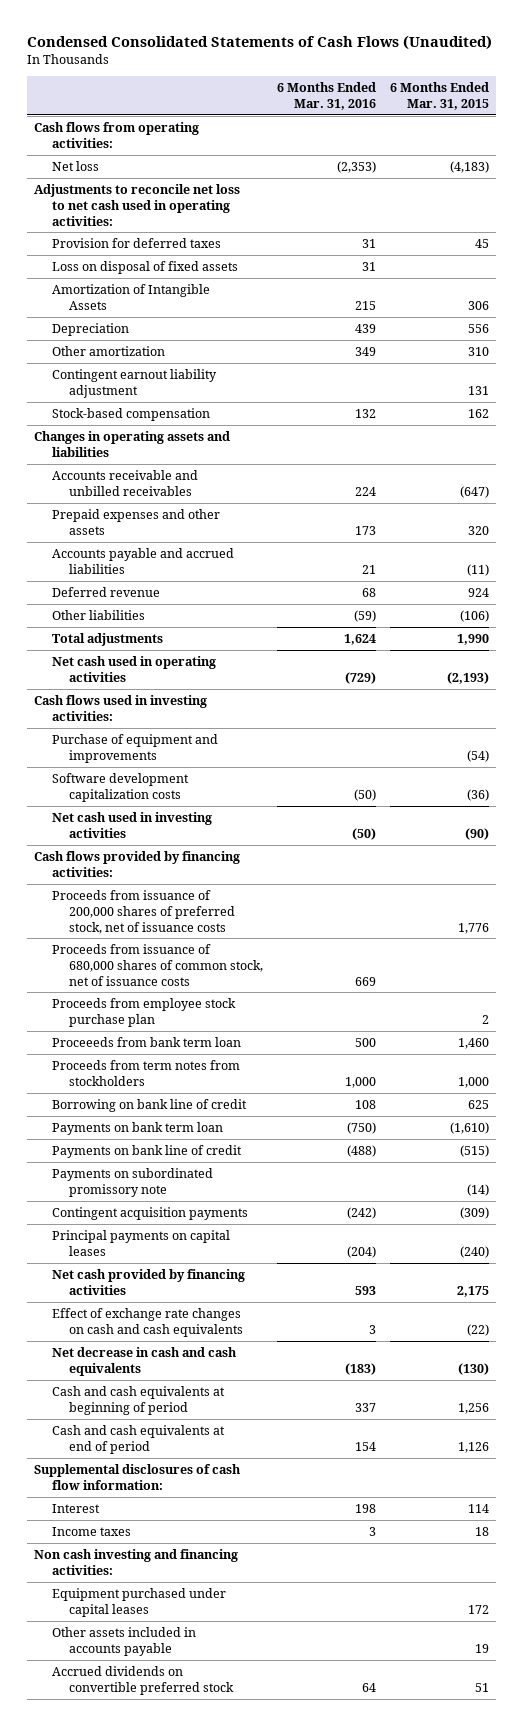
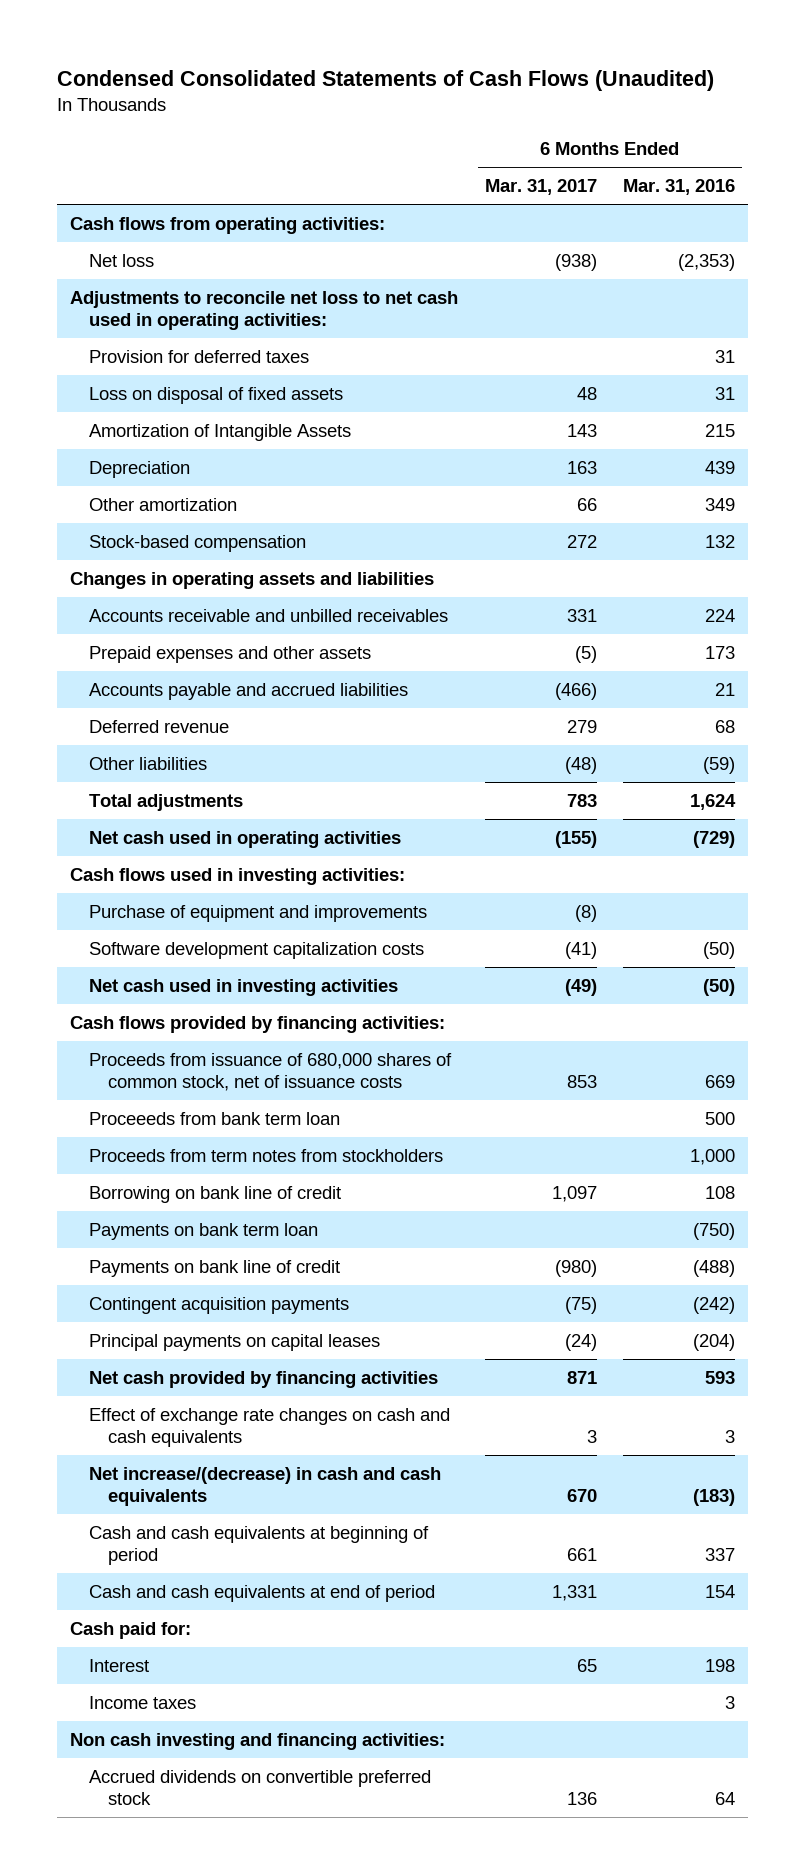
- | 6 Months Ended Mar. 31, 2016 | 6 Months Ended Mar. 31, 2015
+ | 6 Months Ended Mar. 31, 2017 | 6 Months Ended Mar. 31, 2016
- Contingent earnout liability adjustment | | 131
- Proceeds from issuance of 200,000 shares of preferred stock, net of issuance costs | | 1,776
- Proceeds from employee stock purchase plan | | 2
- Payments on subordinated promissory note | | (14)
- Net decrease in cash and cash equivalents | (183) | (130)
+ Net increase/(decrease) in cash and cash equivalents | 670 | (183)
- Supplemental disclosures of cash flow information:
+ Cash paid for:
- Equipment purchased under capital leases | | 172
- Other assets included in accounts payable | | 19

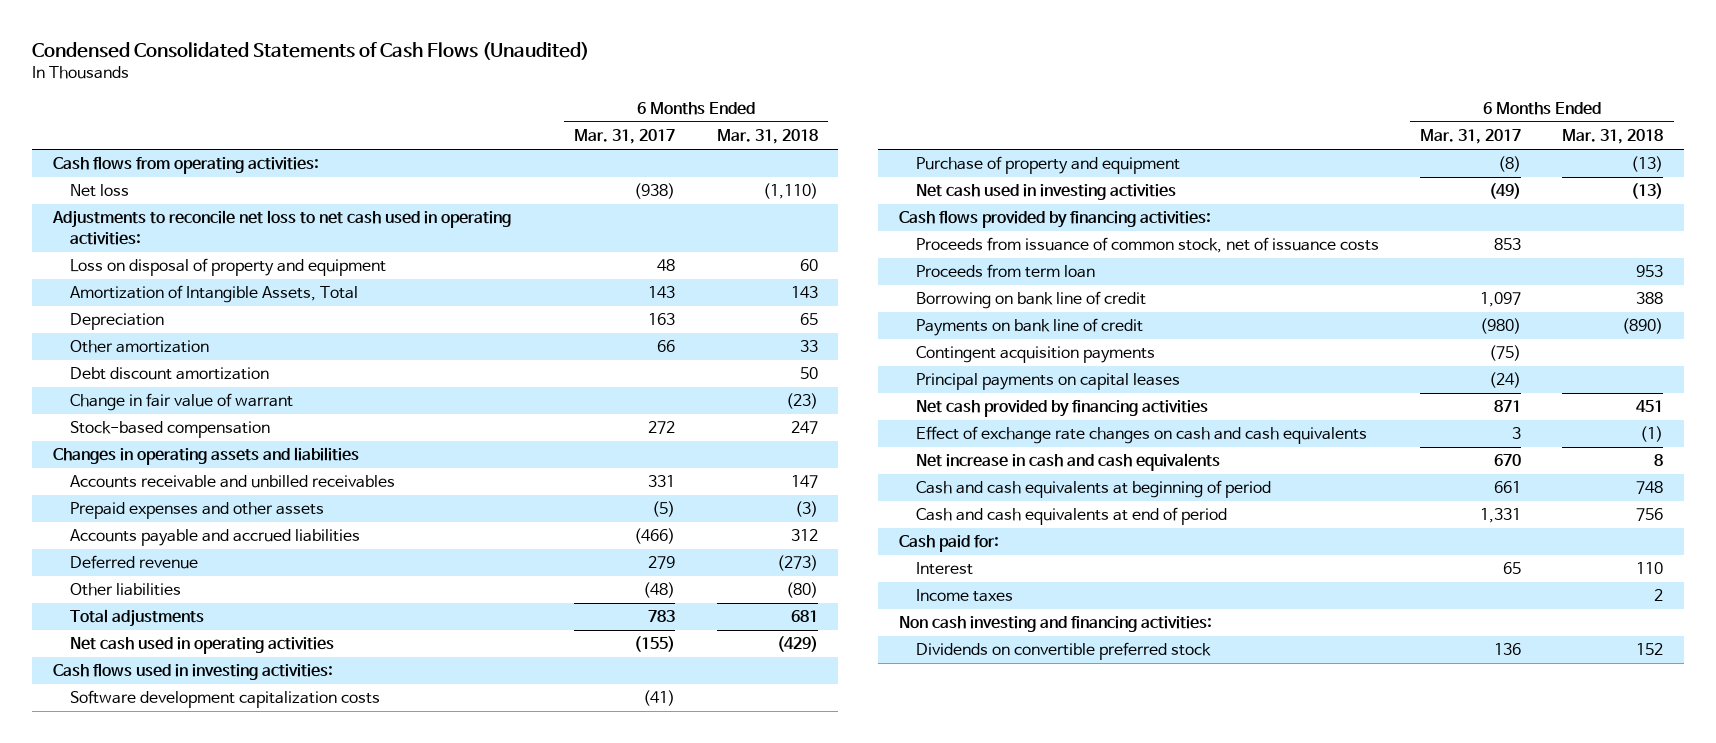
- | 6 Months Ended Mar. 31, 2017 | 6 Months Ended Mar. 31, 2016
+ | 6 Months Ended Mar. 31, 2017 | 6 Months Ended Mar. 31, 2018
- Provision for deferred taxes | | 31
- Loss on disposal of fixed assets | 48 | 31
- Amortization of Intangible Assets | 143 | 215
+ Loss on disposal of property and equipment | 48 | 60
+ Amortization of Intangible Assets, Total | 143 | 143
+ Debt discount amortization | | 50
+ Change in fair value of warrant | | (23)
- Purchase of equipment and improvements | (8) |
+ Purchase of property and equipment | (8) | (13)
- Proceeds from issuance of 680,000 shares of common stock, net of issuance costs | 853 | 669
- Proceeeds from bank term loan | | 500
- Proceeds from term notes from stockholders | | 1,000
+ Proceeds from issuance of common stock, net of issuance costs | 853 |
+ Proceeds from term loan | | 953
- Payments on bank term loan | | (750)
- Net increase/(decrease) in cash and cash equivalents | 670 | (183)
+ Net increase in cash and cash equivalents | 670 | 8
- Accrued dividends on convertible preferred stock | 136 | 64
+ Dividends on convertible preferred stock | 136 | 152

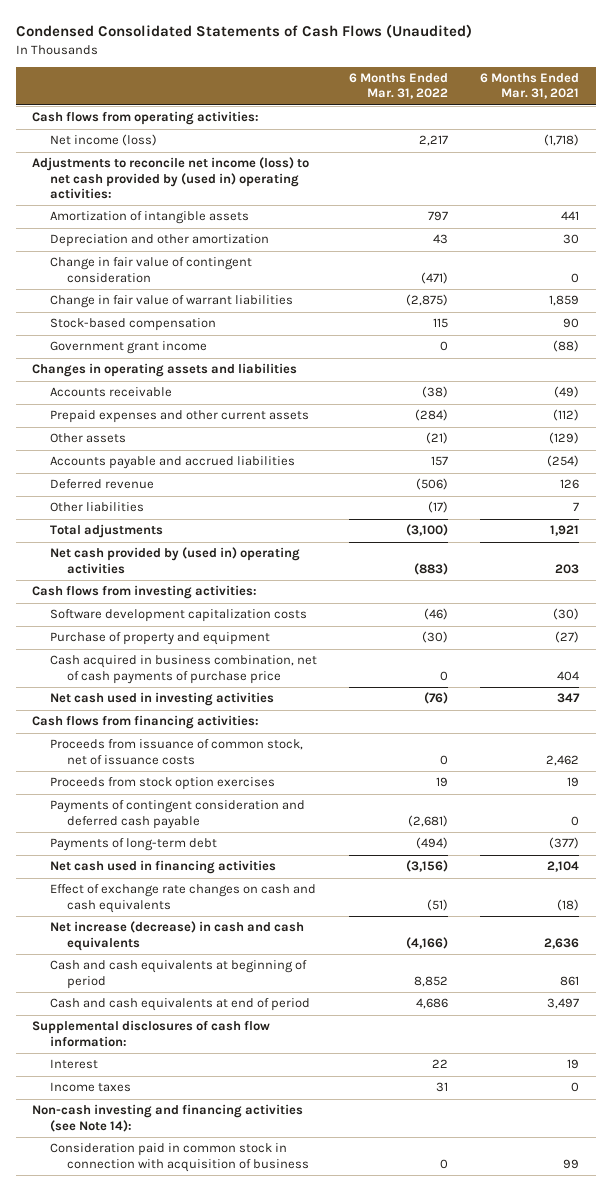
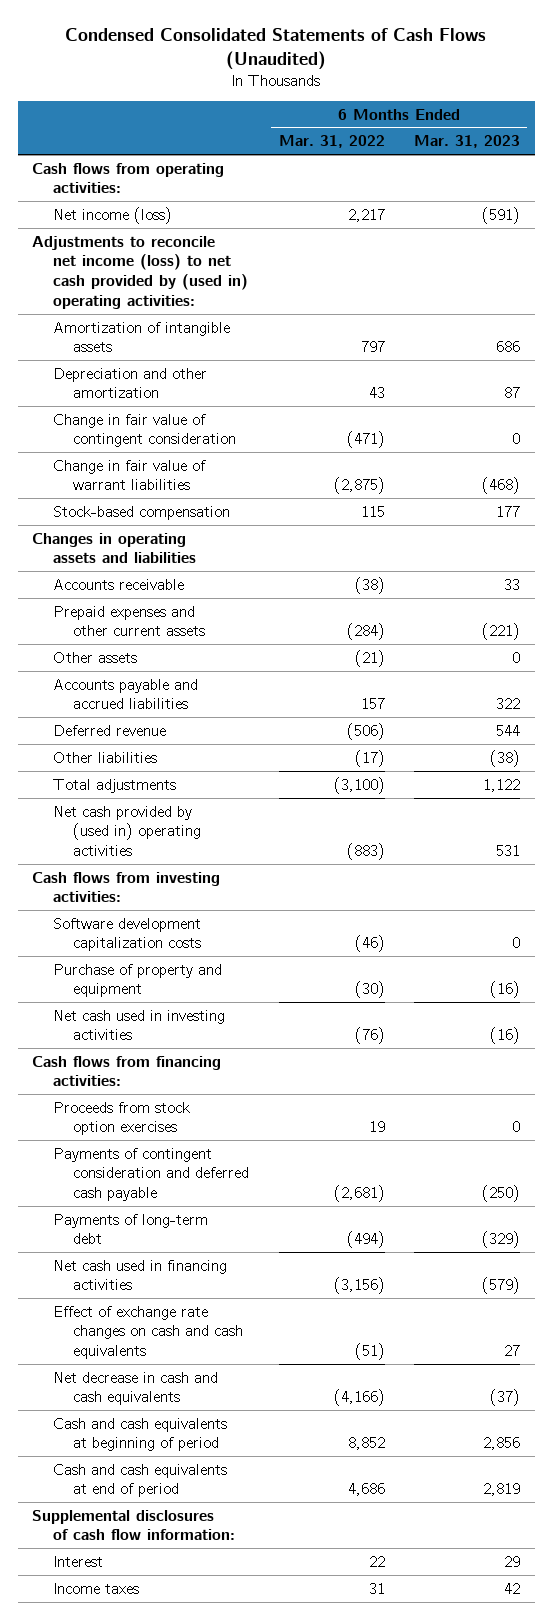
- | 6 Months Ended Mar. 31, 2022 | 6 Months Ended Mar. 31, 2021
+ | 6 Months Ended Mar. 31, 2022 | 6 Months Ended Mar. 31, 2023
- Government grant income | 0 | (88)
- Cash acquired in business combination, net of cash payments of purchase price | 0 | 404
- Proceeds from issuance of common stock, net of issuance costs | 0 | 2,462
- Net increase (decrease) in cash and cash equivalents | (4,166) | 2,636
+ Net decrease in cash and cash equivalents | (4,166) | (37)
- Non-cash investing and financing activities (see Note 14):
- Consideration paid in common stock in connection with acquisition of business | 0 | 99

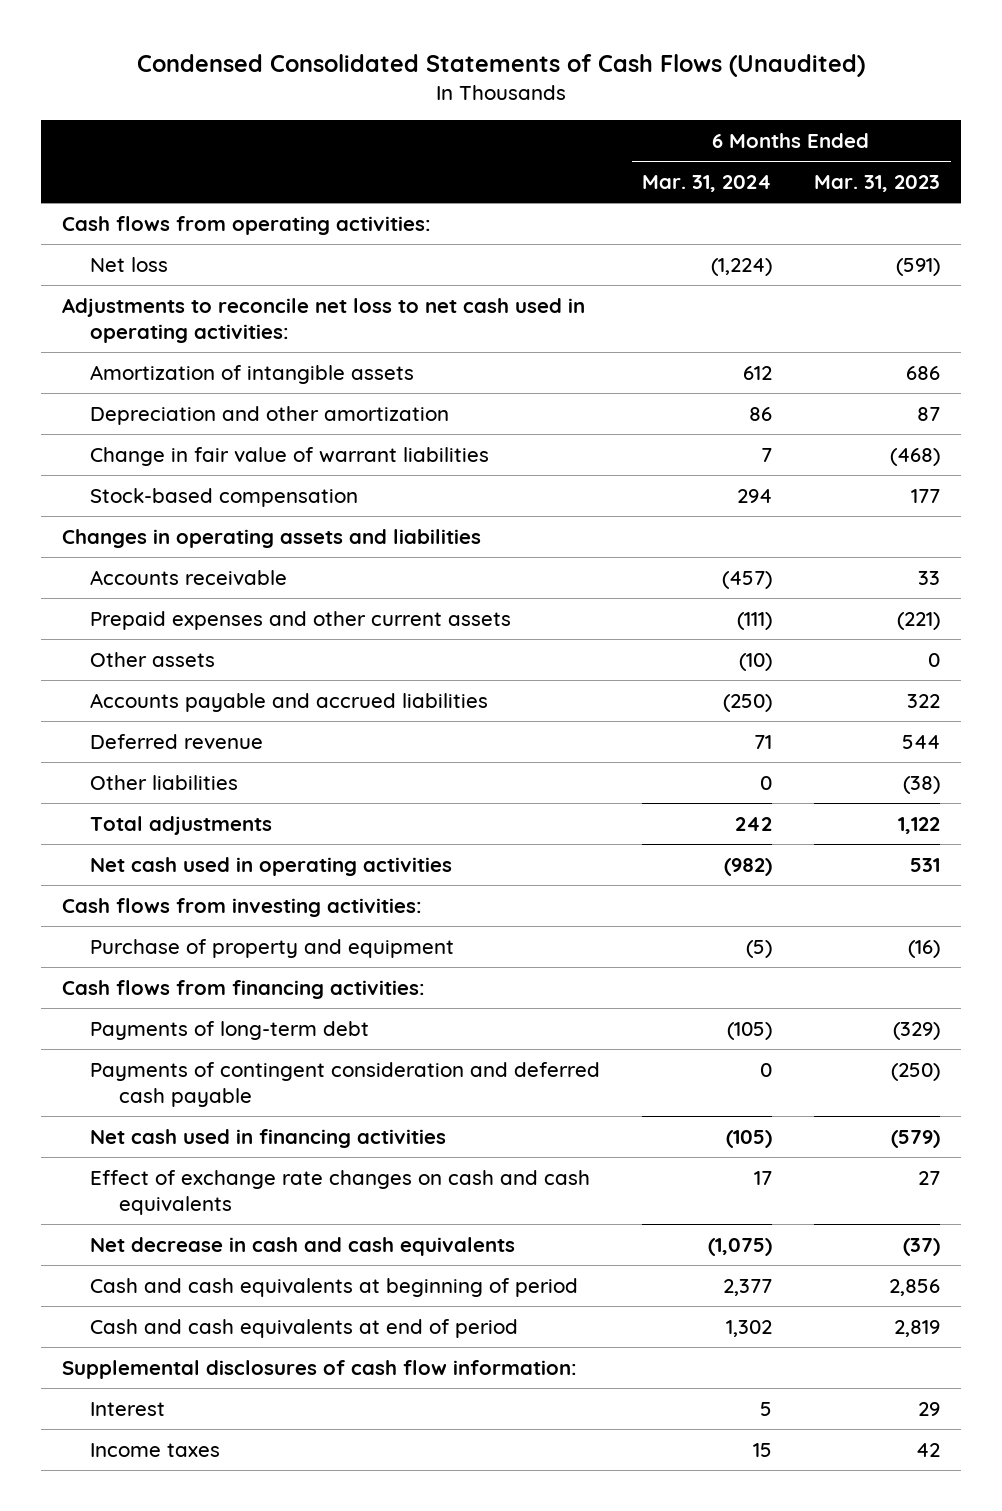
- | 6 Months Ended Mar. 31, 2022 | 6 Months Ended Mar. 31, 2023
+ | 6 Months Ended Mar. 31, 2024 | 6 Months Ended Mar. 31, 2023
- Net income (loss) | 2,217 | (591)
- Adjustments to reconcile net income (loss) to net cash provided by (used in) operating activities:
+ Net loss | (1,224) | (591)
+ Adjustments to reconcile net loss to net cash used in operating activities:
- Change in fair value of contingent consideration | (471) | 0
- Net cash provided by (used in) operating activities | (883) | 531
+ Net cash used in operating activities | (982) | 531
- Software development capitalization costs | (46) | 0
- Net cash used in investing activities | (76) | (16)
- Proceeds from stock option exercises | 19 | 0
moved down: Payments of contingent consideration and deferred cash payable | 0 | (250)

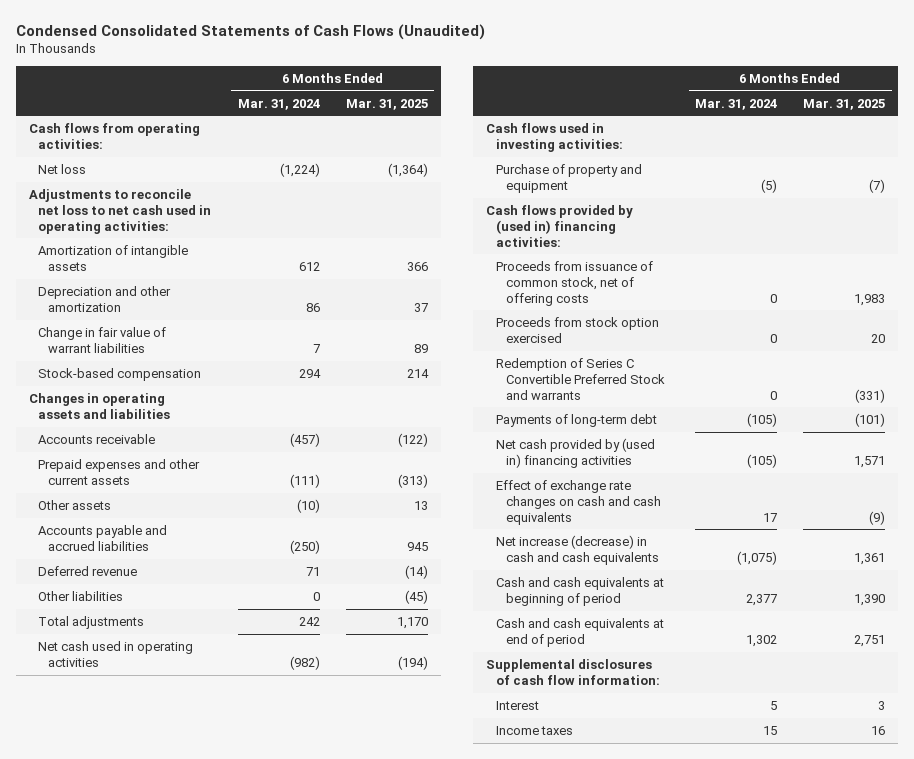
- | 6 Months Ended Mar. 31, 2024 | 6 Months Ended Mar. 31, 2023
+ | 6 Months Ended Mar. 31, 2024 | 6 Months Ended Mar. 31, 2025
- Cash flows from investing activities:
+ Cash flows used in investing activities:
- Cash flows from financing activities:
+ Cash flows provided by (used in) financing activities:
+ Proceeds from issuance of common stock, net of offering costs | 0 | 1,983
+ Proceeds from stock option exercised | 0 | 20
+ Redemption of Series C Convertible Preferred Stock and warrants | 0 | (331)
- Payments of contingent consideration and deferred cash payable | 0 | (250)
- Net cash used in financing activities | (105) | (579)
+ Net cash provided by (used in) financing activities | (105) | 1,571
- Net decrease in cash and cash equivalents | (1,075) | (37)
+ Net increase (decrease) in cash and cash equivalents | (1,075) | 1,361

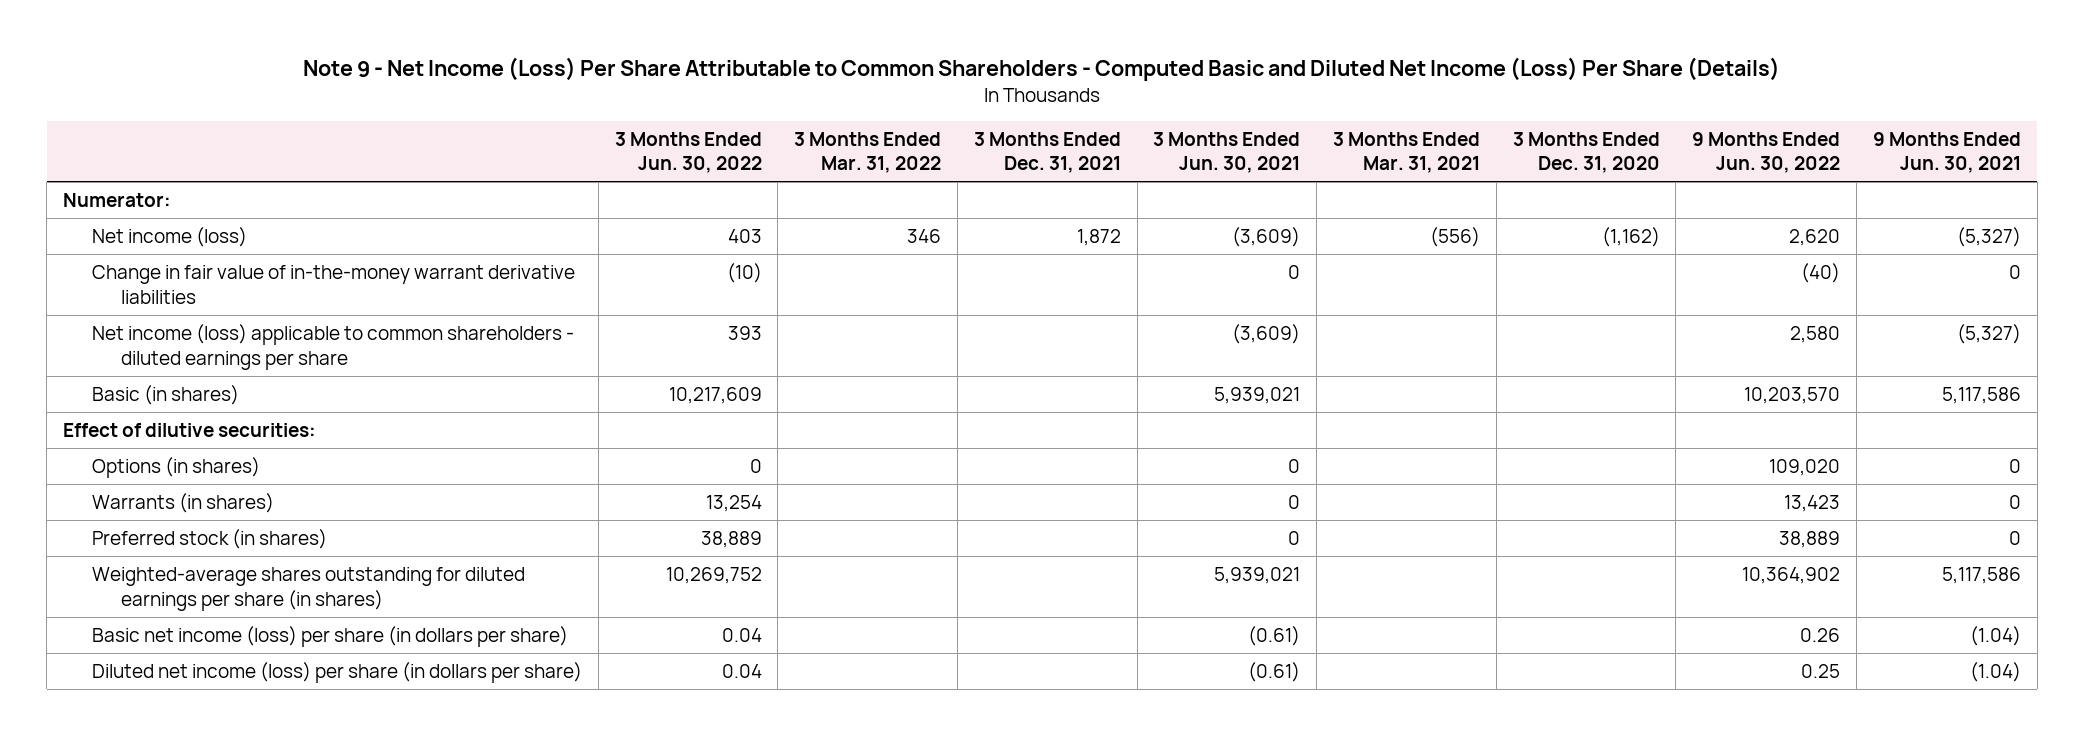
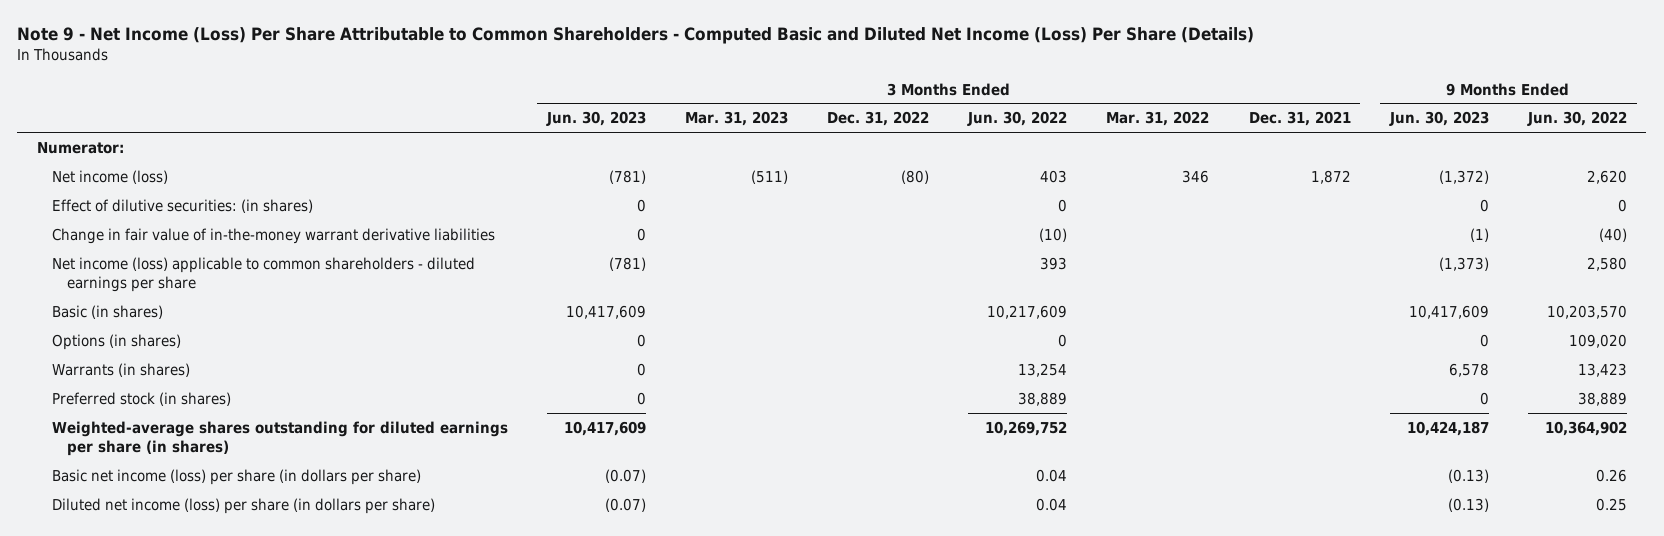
- | 3 Months Ended Jun. 30, 2022 | 3 Months Ended Mar. 31, 2022 | 3 Months Ended Dec. 31, 2021 | 3 Months Ended Jun. 30, 2021 | 3 Months Ended Mar. 31, 2021 | 3 Months Ended Dec. 31, 2020 | 9 Months Ended Jun. 30, 2022 | 9 Months Ended Jun. 30, 2021
+ | 3 Months Ended Jun. 30, 2023 | 3 Months Ended Mar. 31, 2023 | 3 Months Ended Dec. 31, 2022 | 3 Months Ended Jun. 30, 2022 | 3 Months Ended Mar. 31, 2022 | 3 Months Ended Dec. 31, 2021 | 9 Months Ended Jun. 30, 2023 | 9 Months Ended Jun. 30, 2022
+ Effect of dilutive securities: (in shares) | 0 | | | 0 | | | 0 | 0
- Effect of dilutive securities:

